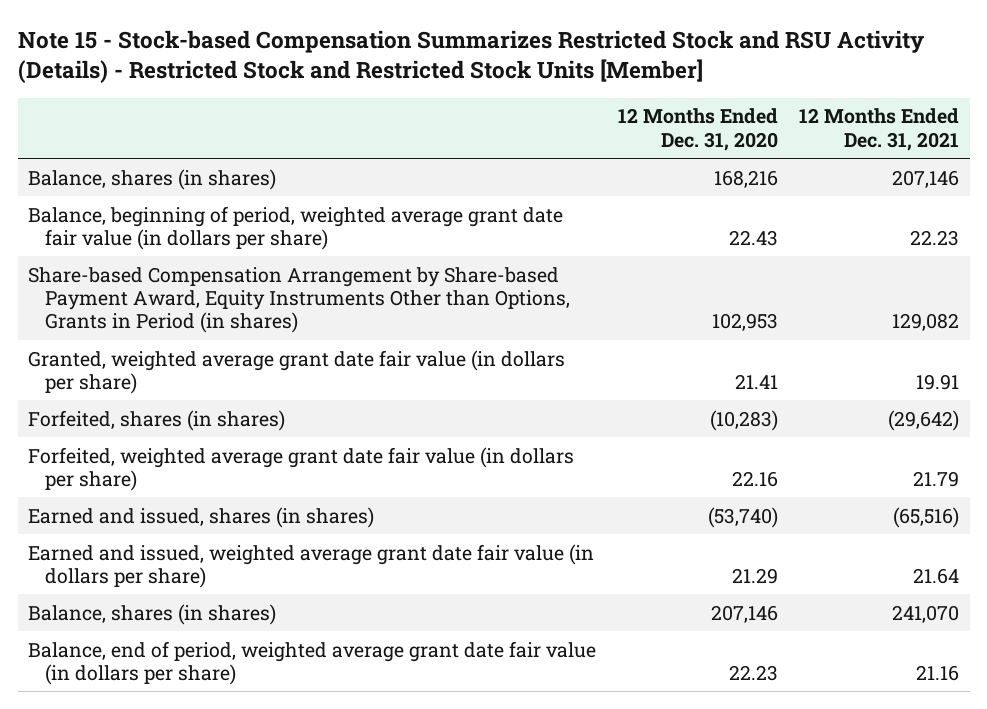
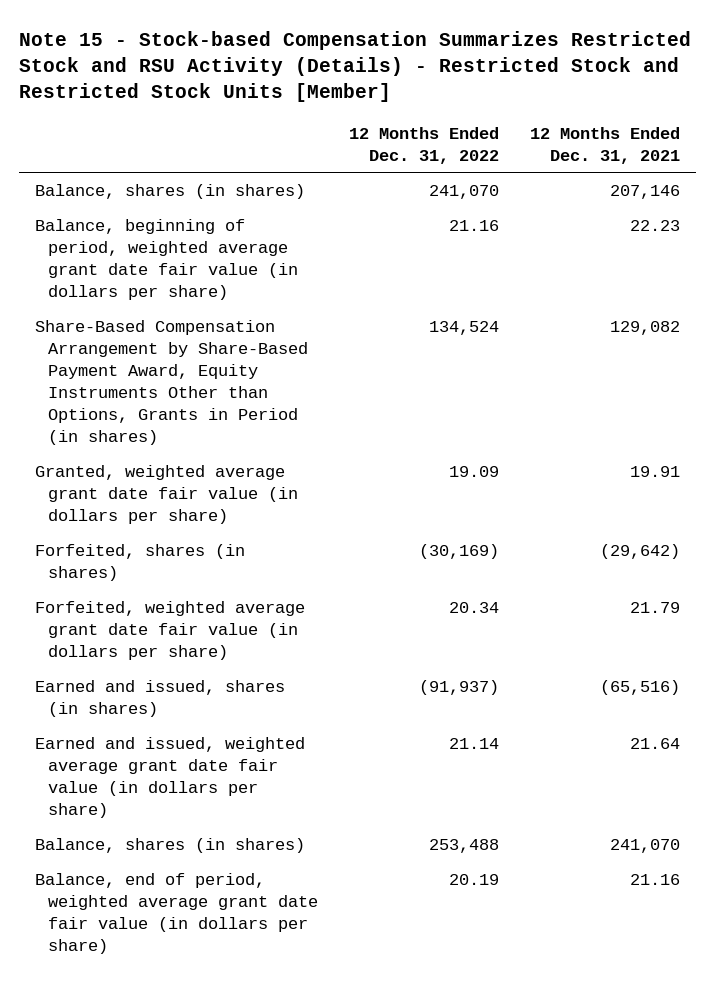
- | 12 Months Ended Dec. 31, 2020 | 12 Months Ended Dec. 31, 2021
+ | 12 Months Ended Dec. 31, 2022 | 12 Months Ended Dec. 31, 2021
- Share-based Compensation Arrangement by Share-based Payment Award, Equity Instruments Other than Options, Grants in Period (in shares) | 102,953 | 129,082
+ Share-Based Compensation Arrangement by Share-Based Payment Award, Equity Instruments Other than Options, Grants in Period (in shares) | 134,524 | 129,082

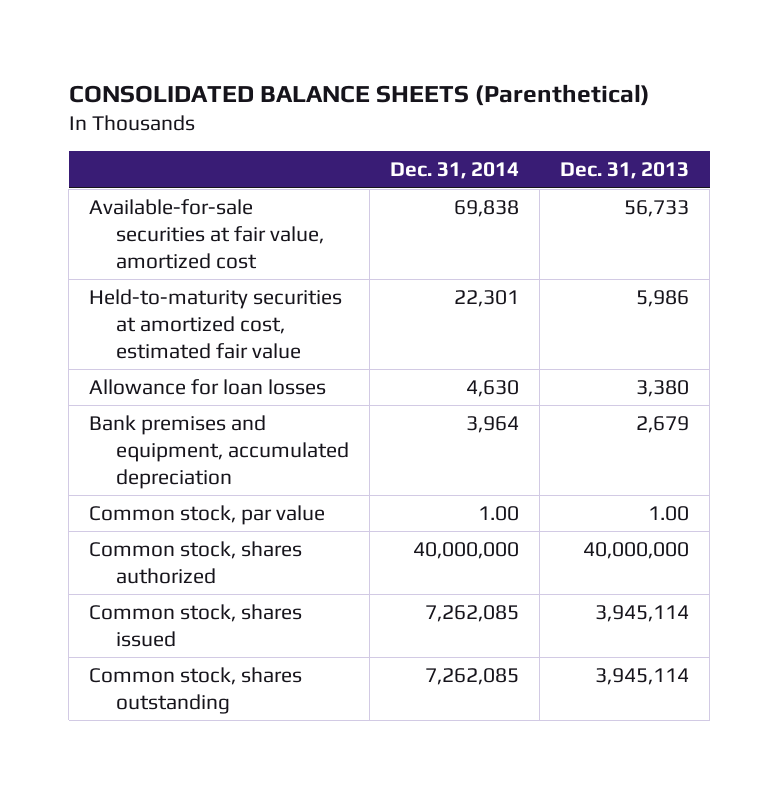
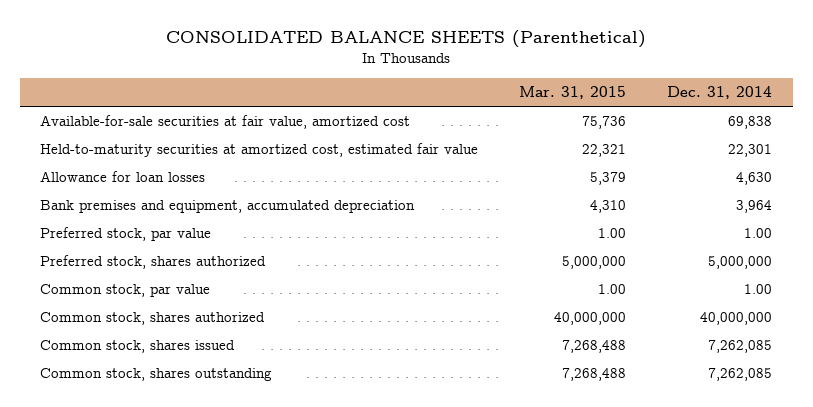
- | Dec. 31, 2014 | Dec. 31, 2013
+ | Mar. 31, 2015 | Dec. 31, 2014
+ Preferred stock, par value | 1.00 | 1.00
+ Preferred stock, shares authorized | 5,000,000 | 5,000,000

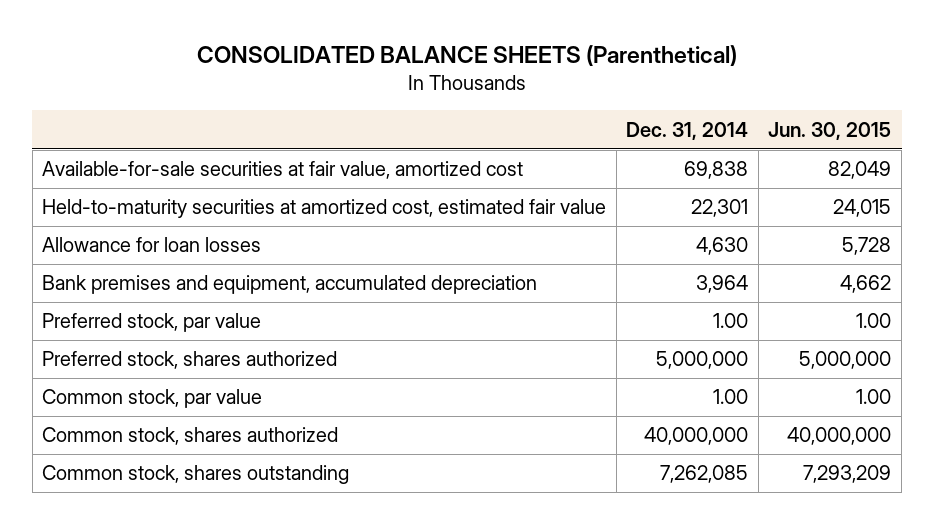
- | Mar. 31, 2015 | Dec. 31, 2014
+ | Dec. 31, 2014 | Jun. 30, 2015
- Common stock, shares issued | 7,268,488 | 7,262,085

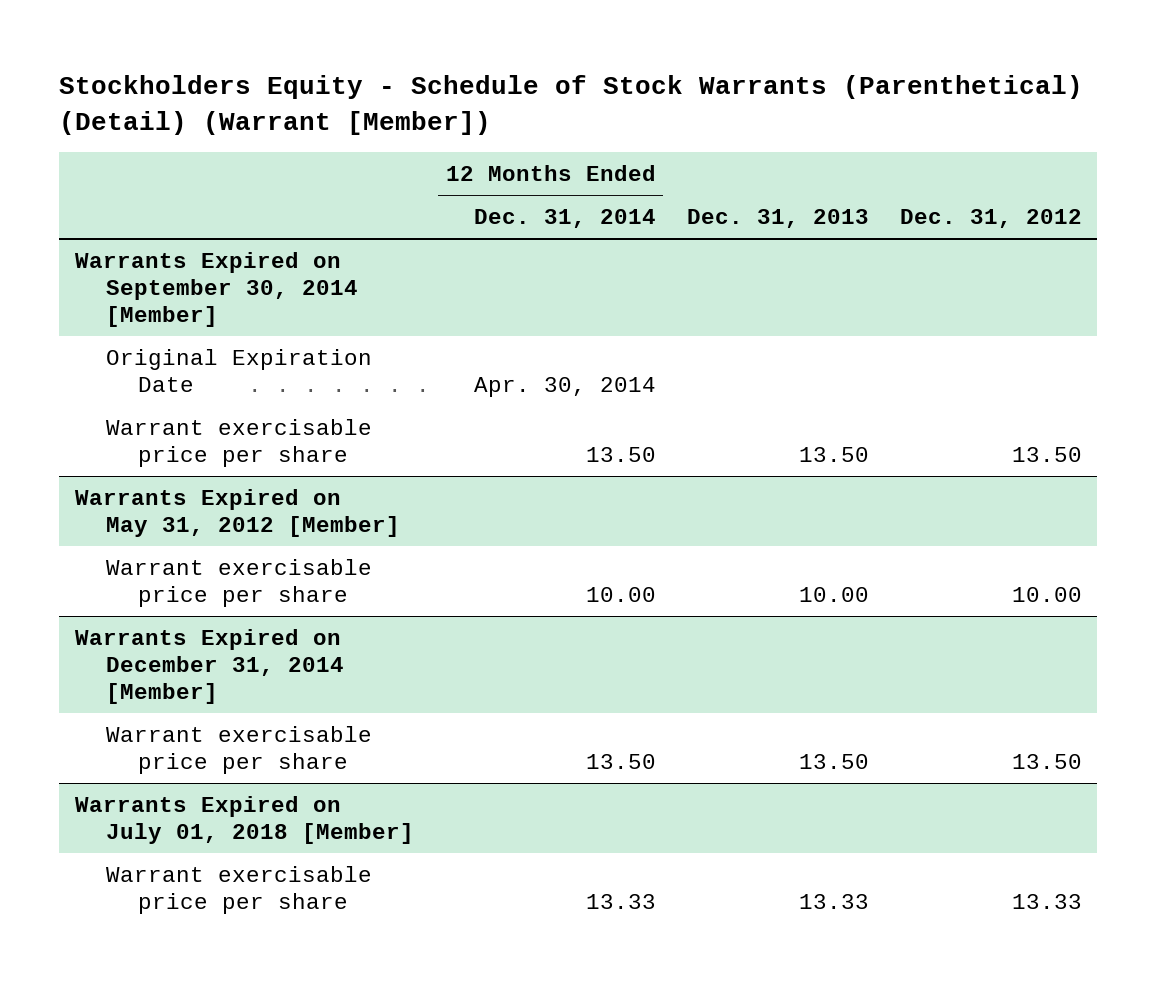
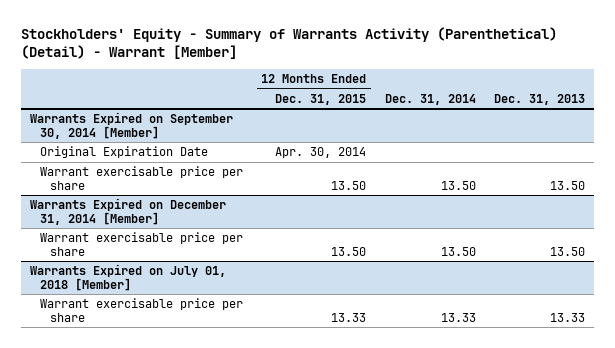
- Stockholders Equity - Schedule of Stock Warrants (Parenthetical) (Detail) (Warrant [Member])
+ Stockholders' Equity - Summary of Warrants Activity (Parenthetical) (Detail) - Warrant [Member]
- | 12 Months Ended Dec. 31, 2014 | Dec. 31, 2013 | Dec. 31, 2012
+ | 12 Months Ended Dec. 31, 2015 | Dec. 31, 2014 | Dec. 31, 2013
- Warrants Expired on May 31, 2012 [Member]
- Warrant exercisable price per share | 10.00 | 10.00 | 10.00

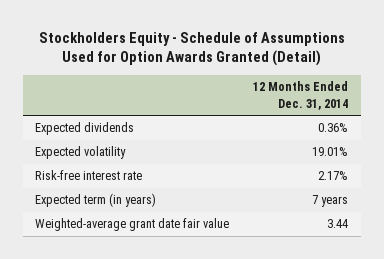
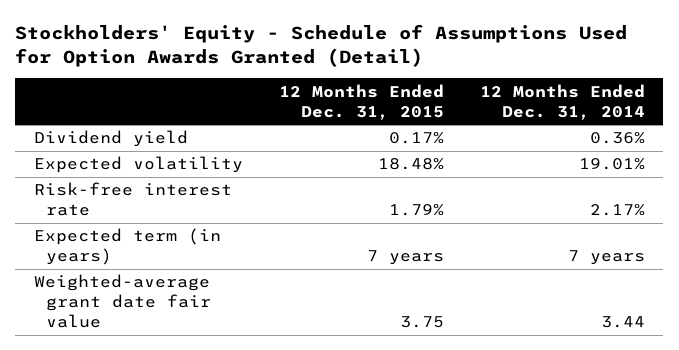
- Stockholders Equity - Schedule of Assumptions Used for Option Awards Granted (Detail)
+ Stockholders' Equity - Schedule of Assumptions Used for Option Awards Granted (Detail)
- | 12 Months Ended Dec. 31, 2014
+ | 12 Months Ended Dec. 31, 2015 | 12 Months Ended Dec. 31, 2014
- Expected dividends | 0.36%
+ Dividend yield | 0.17% | 0.36%

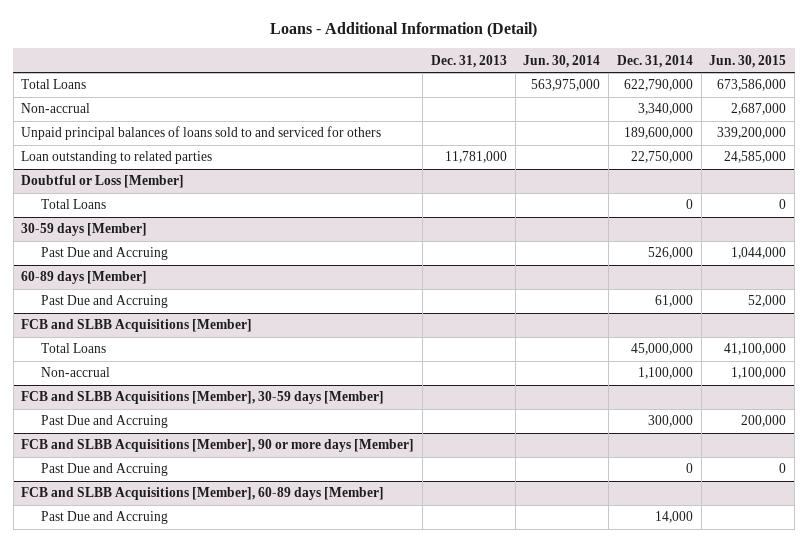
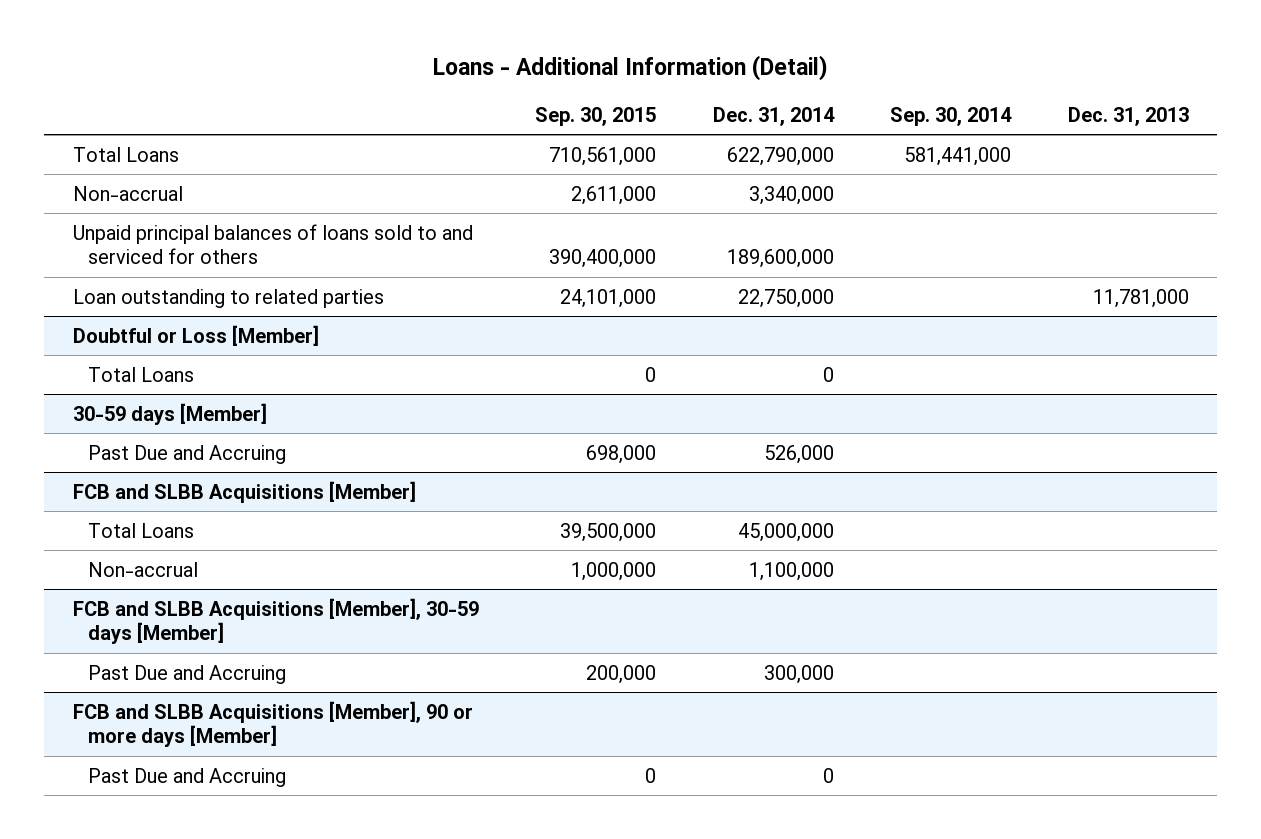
- | Dec. 31, 2013 | Jun. 30, 2014 | Dec. 31, 2014 | Jun. 30, 2015
+ | Sep. 30, 2015 | Dec. 31, 2014 | Sep. 30, 2014 | Dec. 31, 2013
- 60-89 days [Member]
- Past Due and Accruing | | | 61,000 | 52,000
- FCB and SLBB Acquisitions [Member], 60-89 days [Member]
- Past Due and Accruing | | | 14,000 |

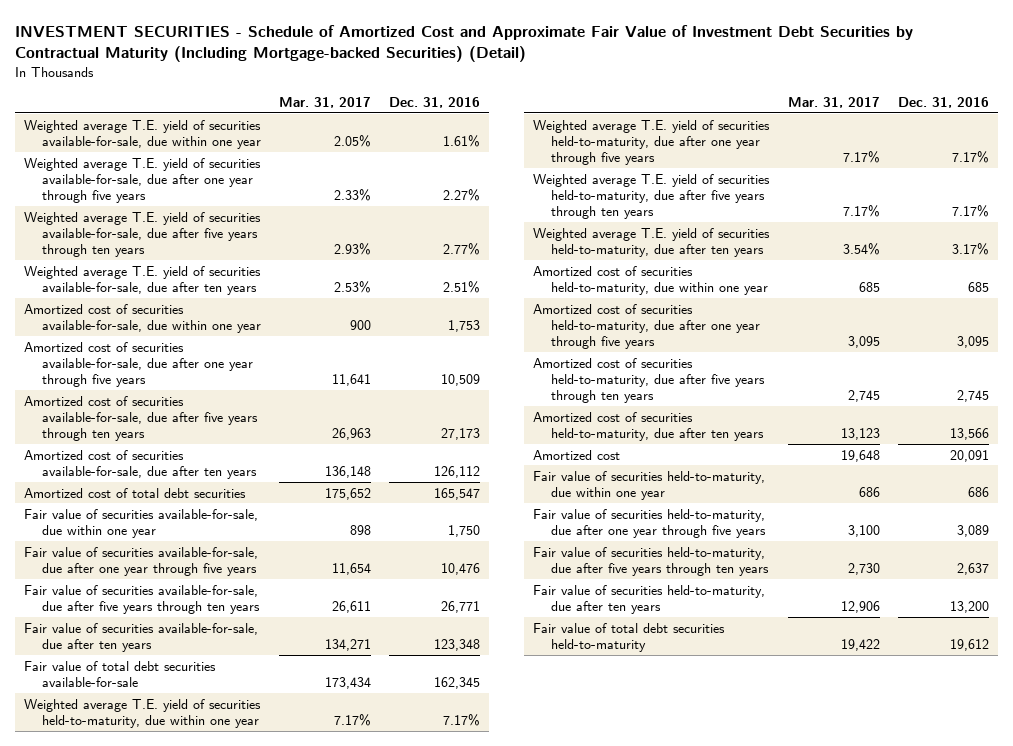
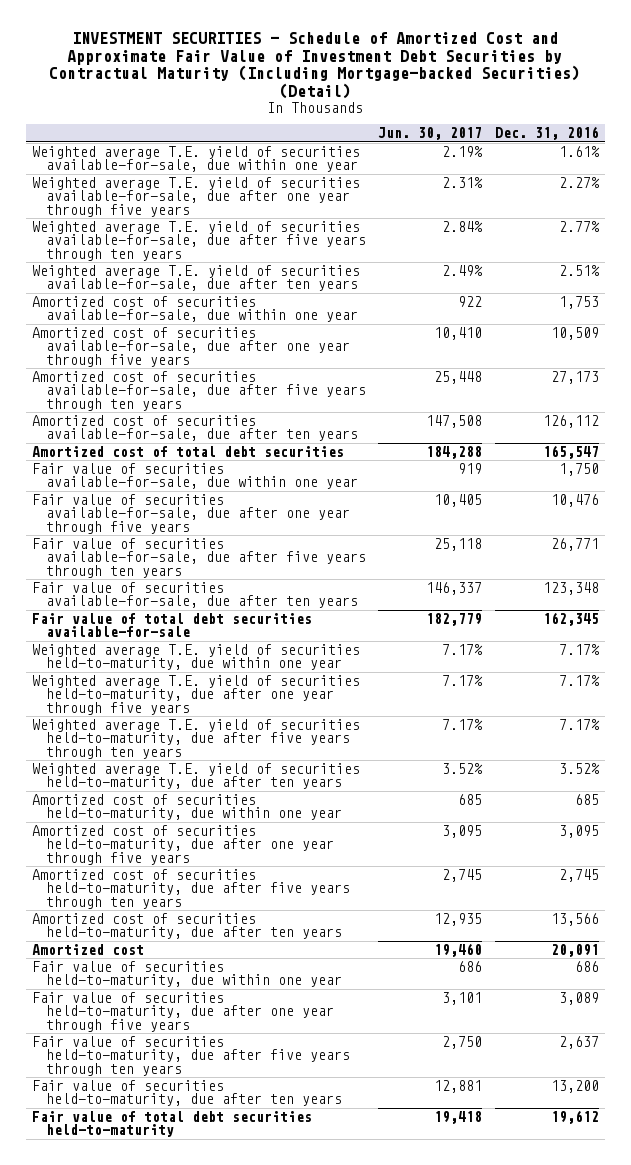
- | Mar. 31, 2017 | Dec. 31, 2016
+ | Jun. 30, 2017 | Dec. 31, 2016
- Weighted average T.E. yield of securities held-to-maturity, due after ten years | 3.54% | 3.17%
+ Weighted average T.E. yield of securities held-to-maturity, due after ten years | 3.52% | 3.52%

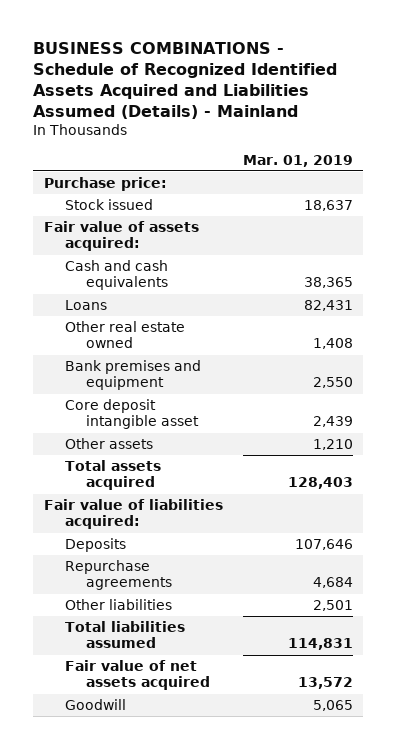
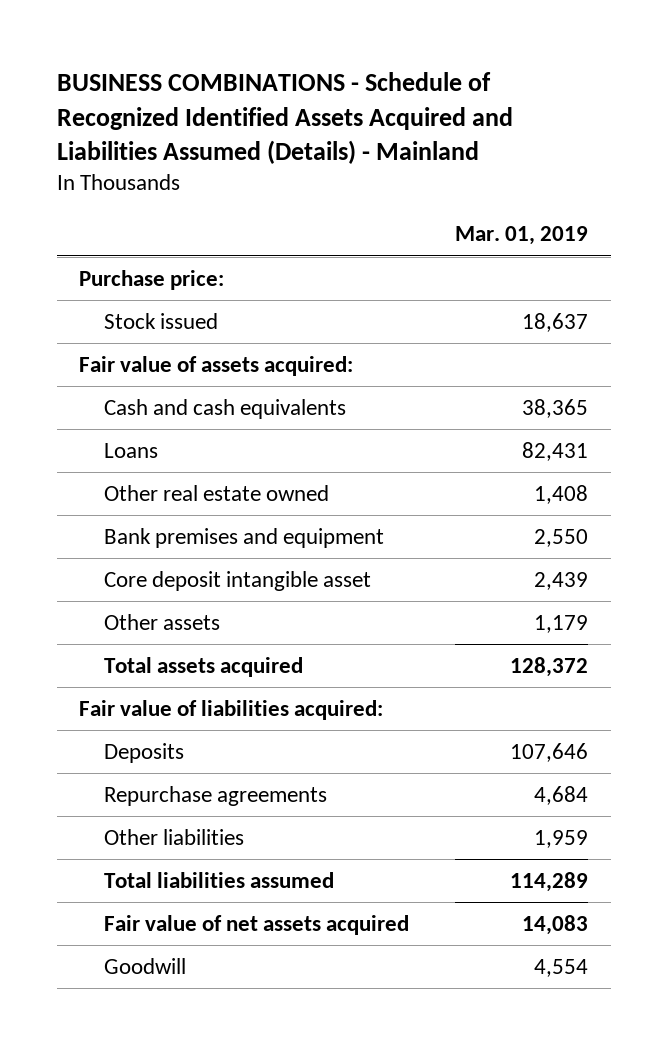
- Other assets | 1,210
- Total assets acquired | 128,403
+ Other assets | 1,179
+ Total assets acquired | 128,372
- Other liabilities | 2,501
- Total liabilities assumed | 114,831
- Fair value of net assets acquired | 13,572
- Goodwill | 5,065
+ Other liabilities | 1,959
+ Total liabilities assumed | 114,289
+ Fair value of net assets acquired | 14,083
+ Goodwill | 4,554

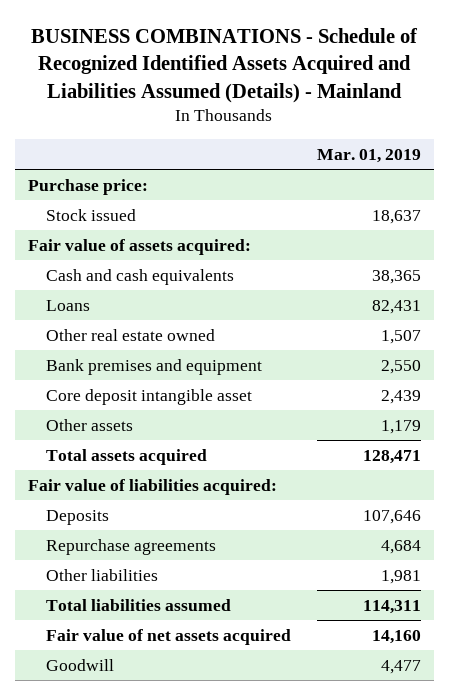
- Other real estate owned | 1,408
+ Other real estate owned | 1,507
- Total assets acquired | 128,372
+ Total assets acquired | 128,471
- Other liabilities | 1,959
- Total liabilities assumed | 114,289
- Fair value of net assets acquired | 14,083
- Goodwill | 4,554
+ Other liabilities | 1,981
+ Total liabilities assumed | 114,311
+ Fair value of net assets acquired | 14,160
+ Goodwill | 4,477

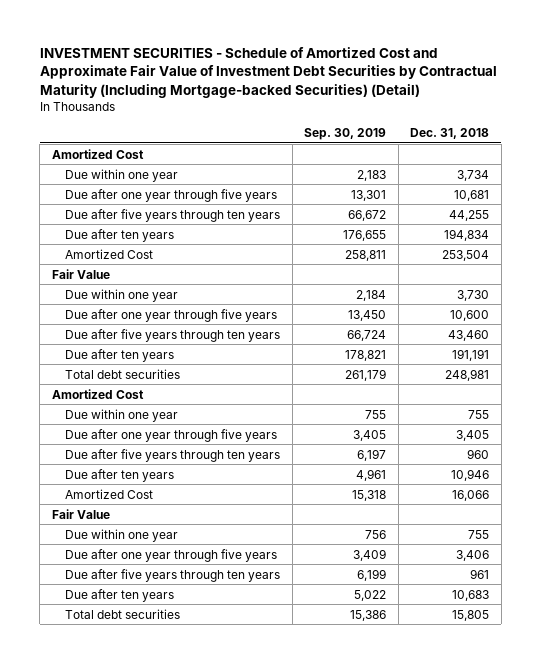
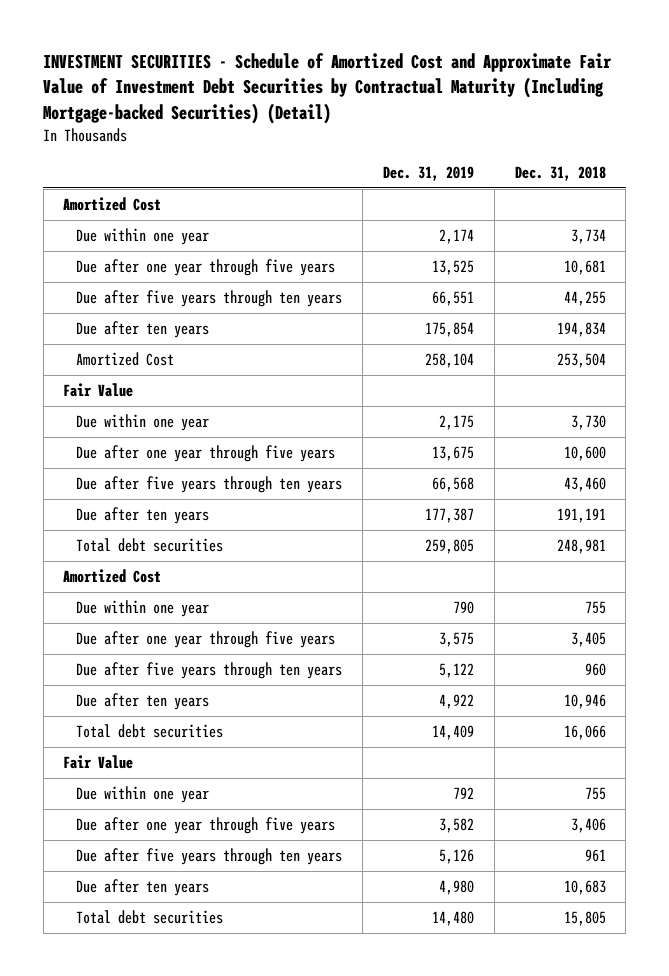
- | Sep. 30, 2019 | Dec. 31, 2018
+ | Dec. 31, 2019 | Dec. 31, 2018
- Amortized Cost | 15,318 | 16,066
+ Total debt securities | 14,409 | 16,066

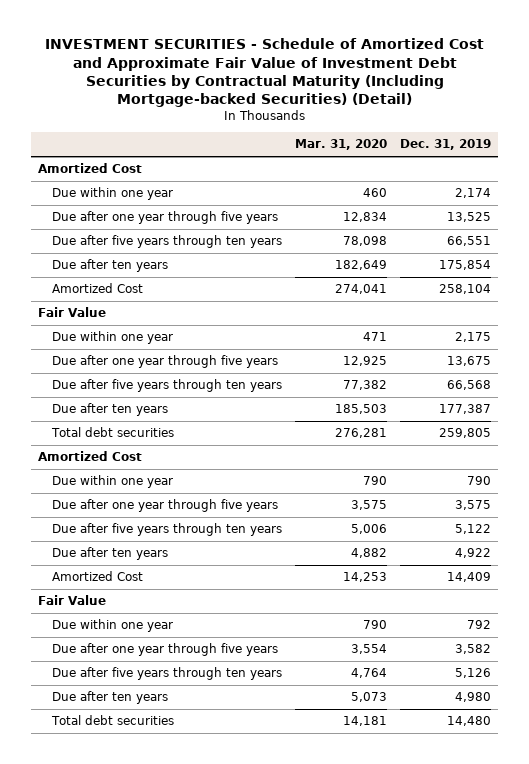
- | Dec. 31, 2019 | Dec. 31, 2018
+ | Mar. 31, 2020 | Dec. 31, 2019
- Total debt securities | 14,409 | 16,066
+ Amortized Cost | 14,253 | 14,409

